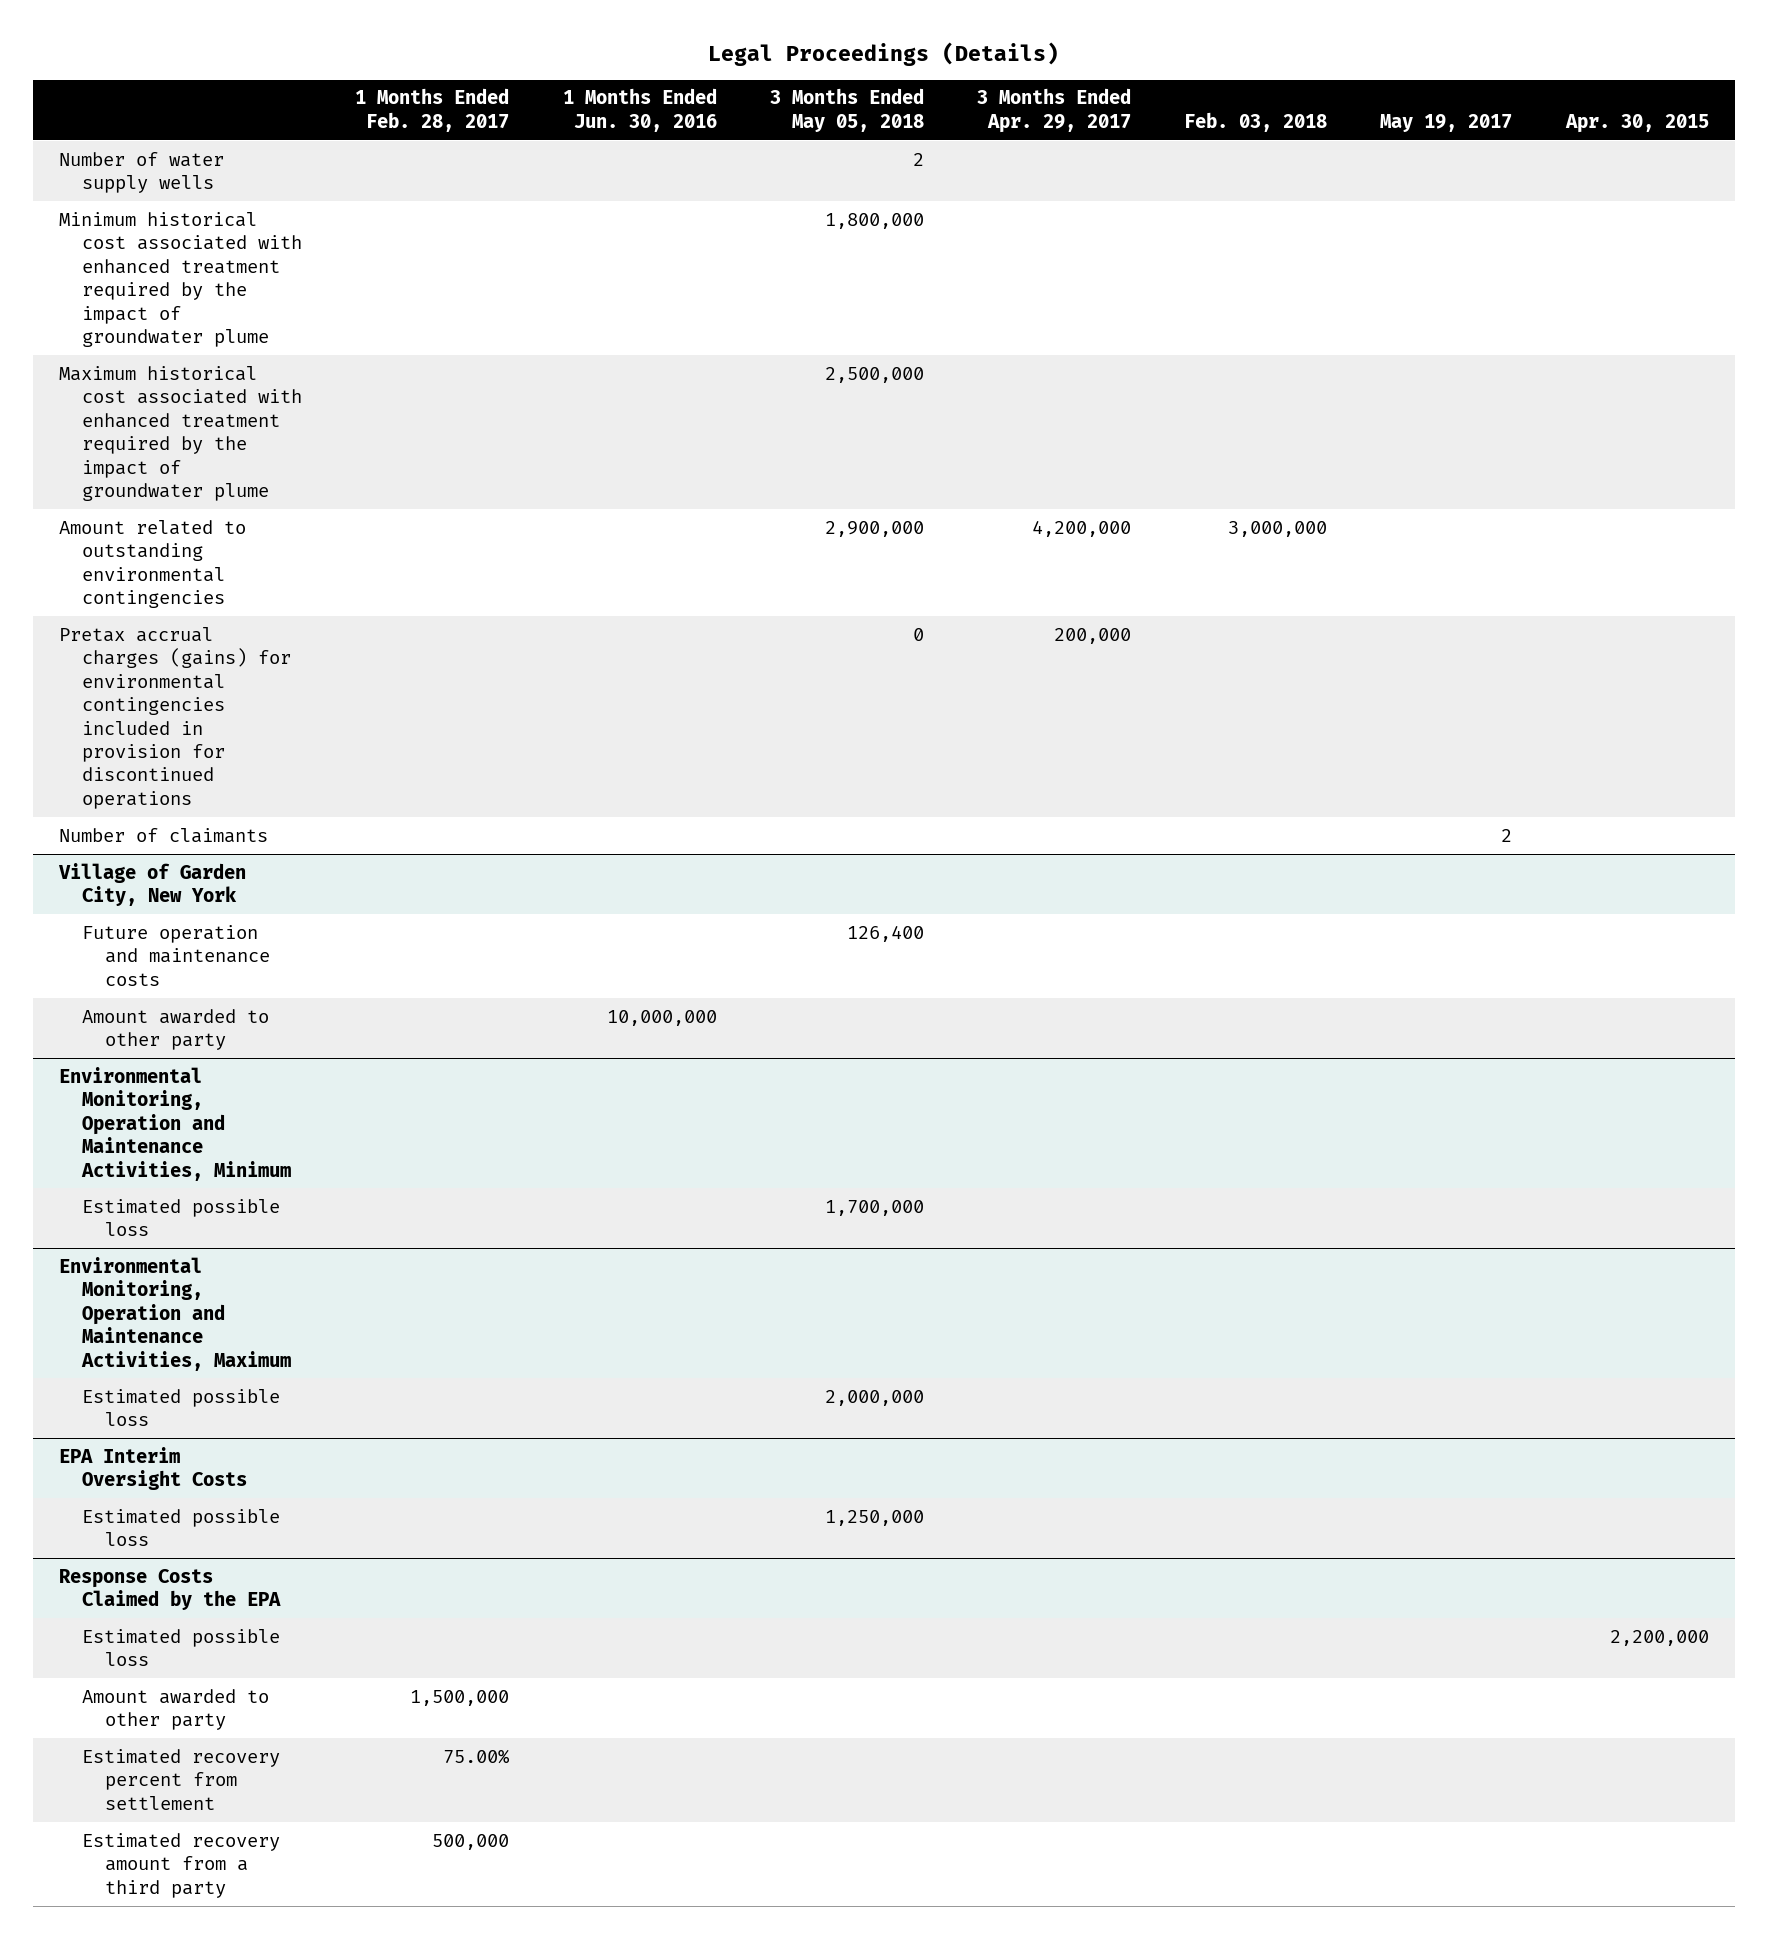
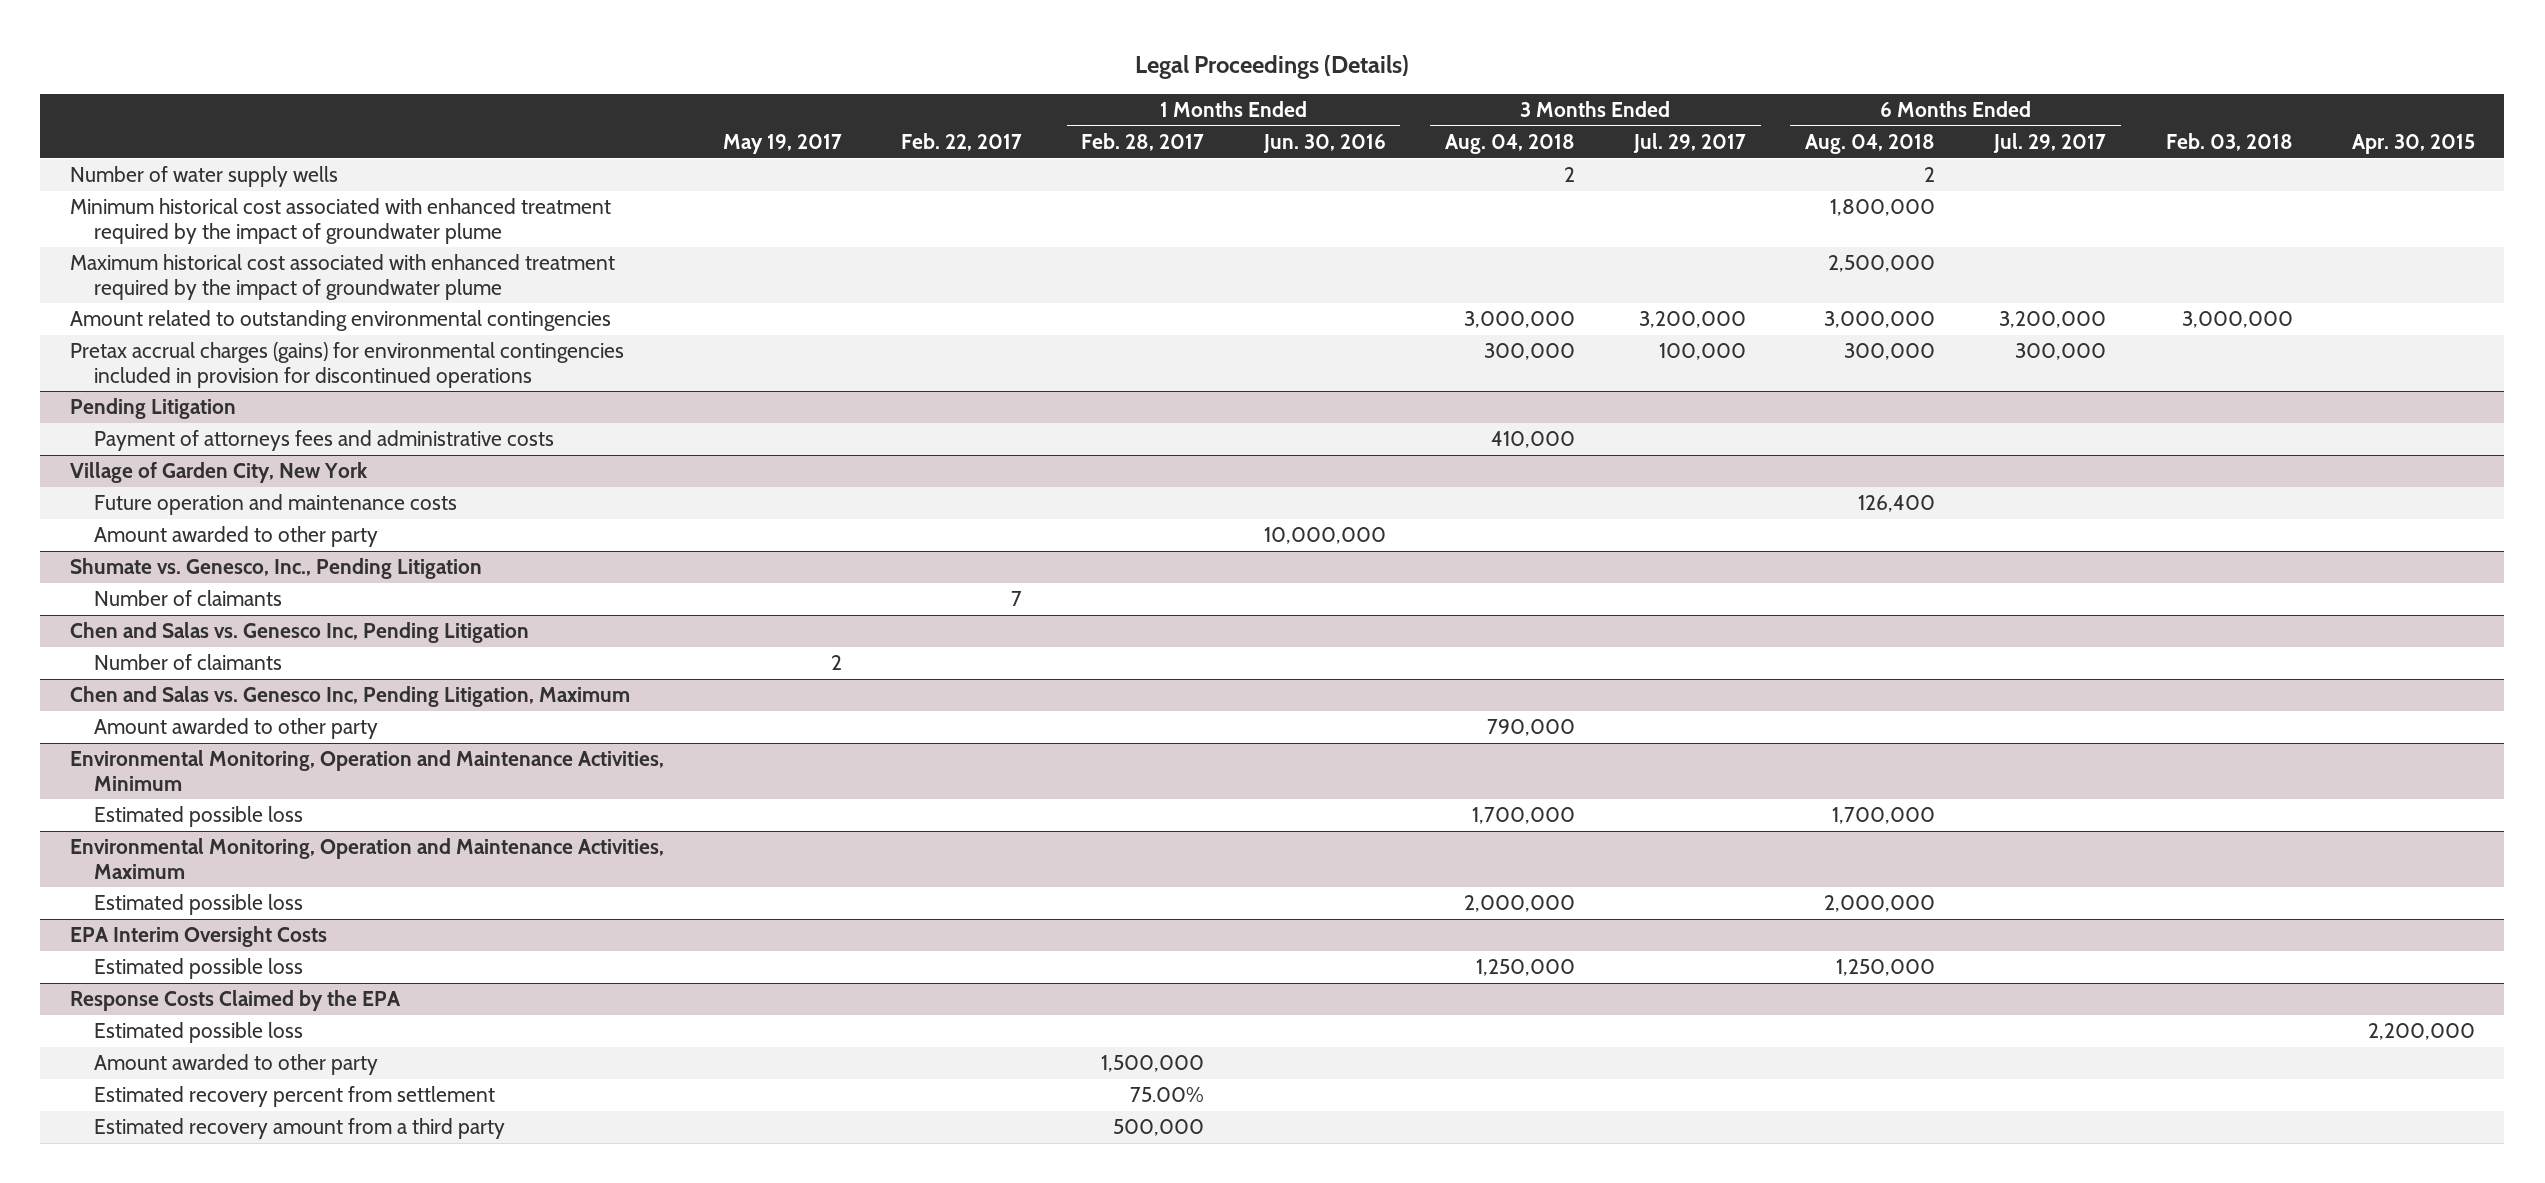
- | 1 Months Ended Feb. 28, 2017 | 1 Months Ended Jun. 30, 2016 | 3 Months Ended May 05, 2018 | 3 Months Ended Apr. 29, 2017 | Feb. 03, 2018 | May 19, 2017 | Apr. 30, 2015
+ | May 19, 2017 | Feb. 22, 2017 | 1 Months Ended Feb. 28, 2017 | 1 Months Ended Jun. 30, 2016 | 3 Months Ended Aug. 04, 2018 | 3 Months Ended Jul. 29, 2017 | 6 Months Ended Aug. 04, 2018 | 6 Months Ended Jul. 29, 2017 | Feb. 03, 2018 | Apr. 30, 2015
- Number of claimants | | | | | | 2 |
+ Pending Litigation
+ Payment of attorneys fees and administrative costs | | | | | 410,000 | | | | |
+ Shumate vs. Genesco, Inc., Pending Litigation
+ Number of claimants | | 7 | | | | | | | |
+ Chen and Salas vs. Genesco Inc, Pending Litigation
+ Number of claimants | 2 | | | | | | | | |
+ Chen and Salas vs. Genesco Inc, Pending Litigation, Maximum
+ Amount awarded to other party | | | | | 790,000 | | | | |

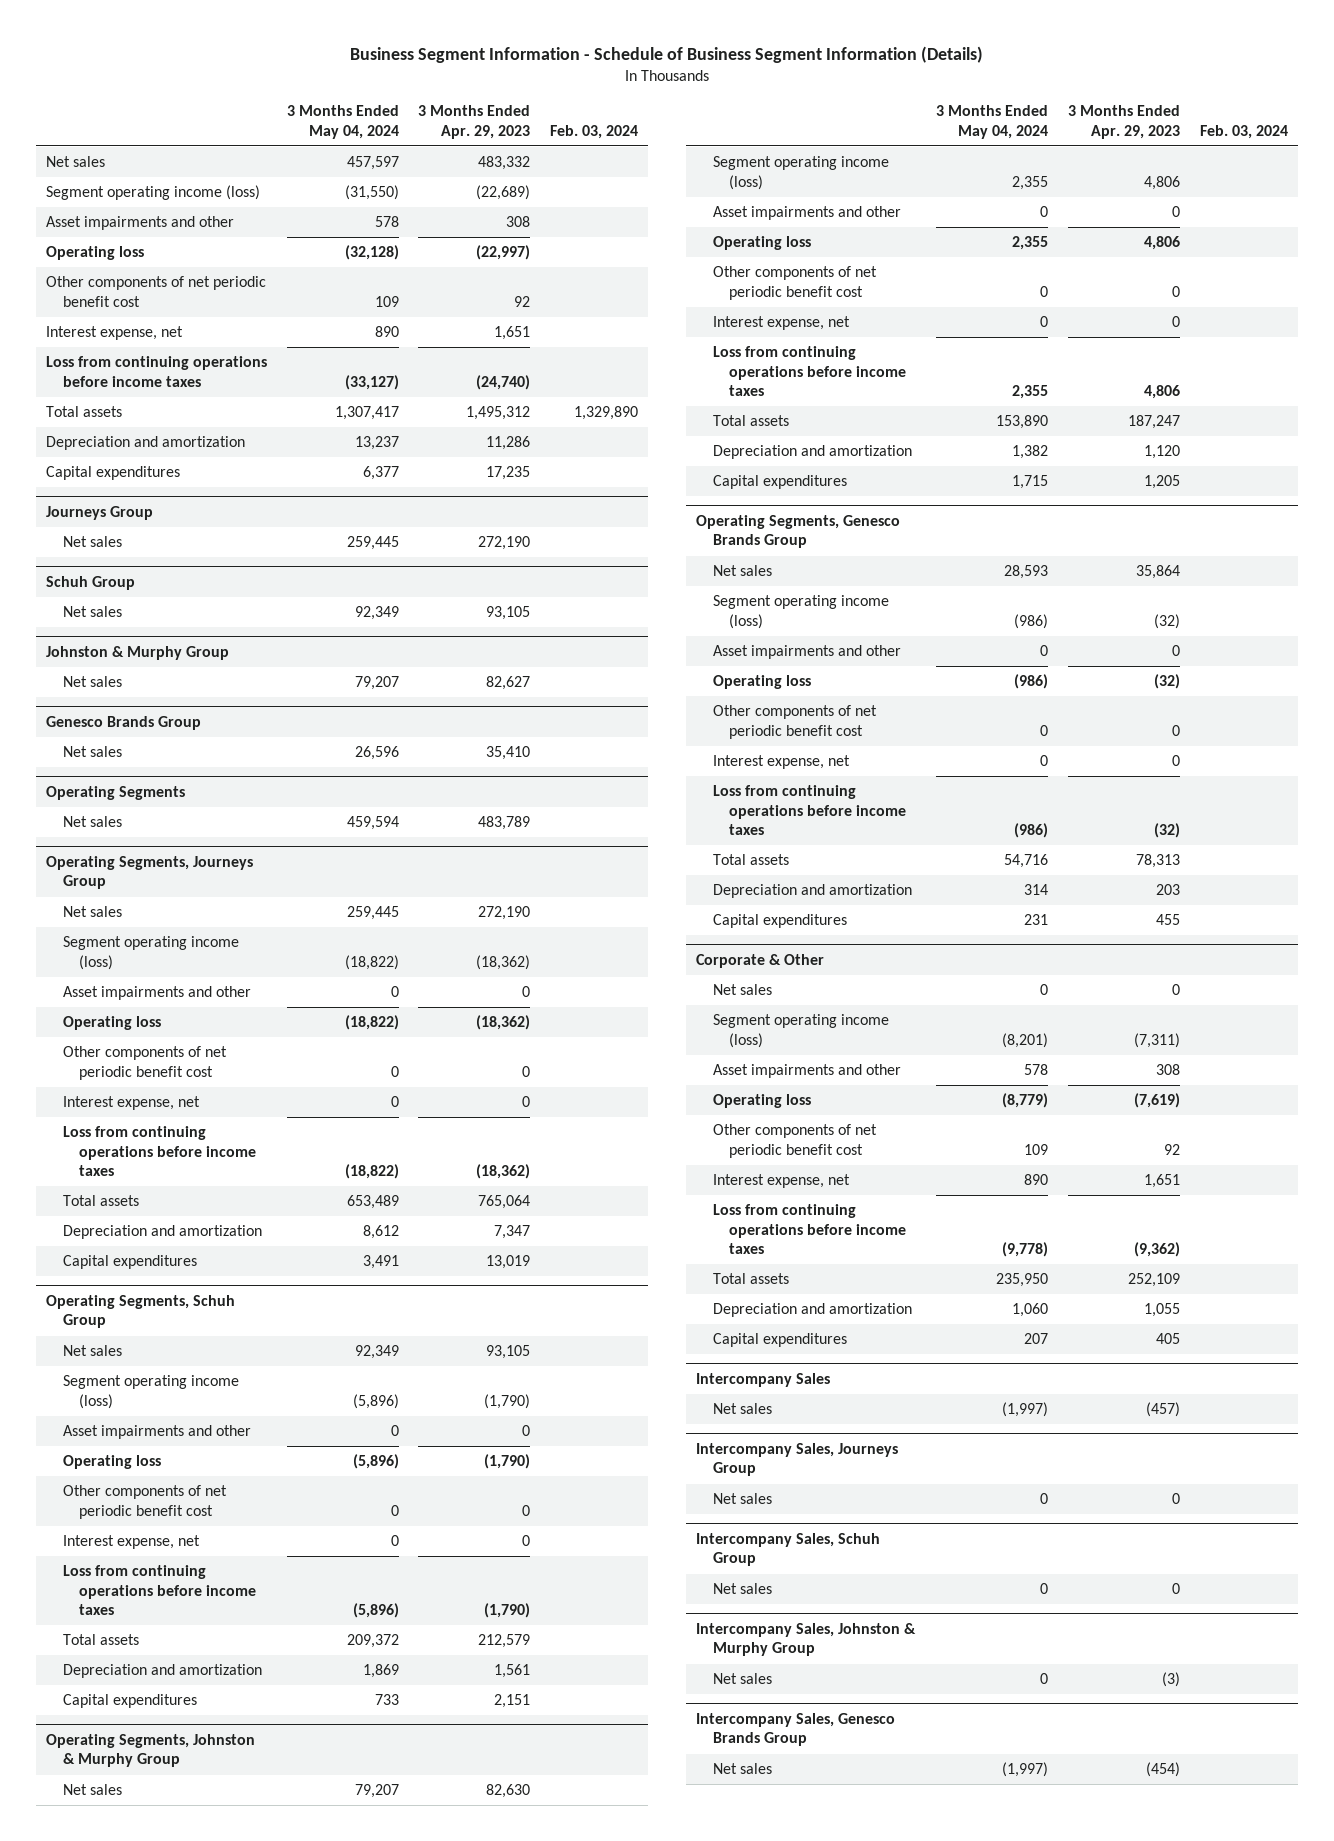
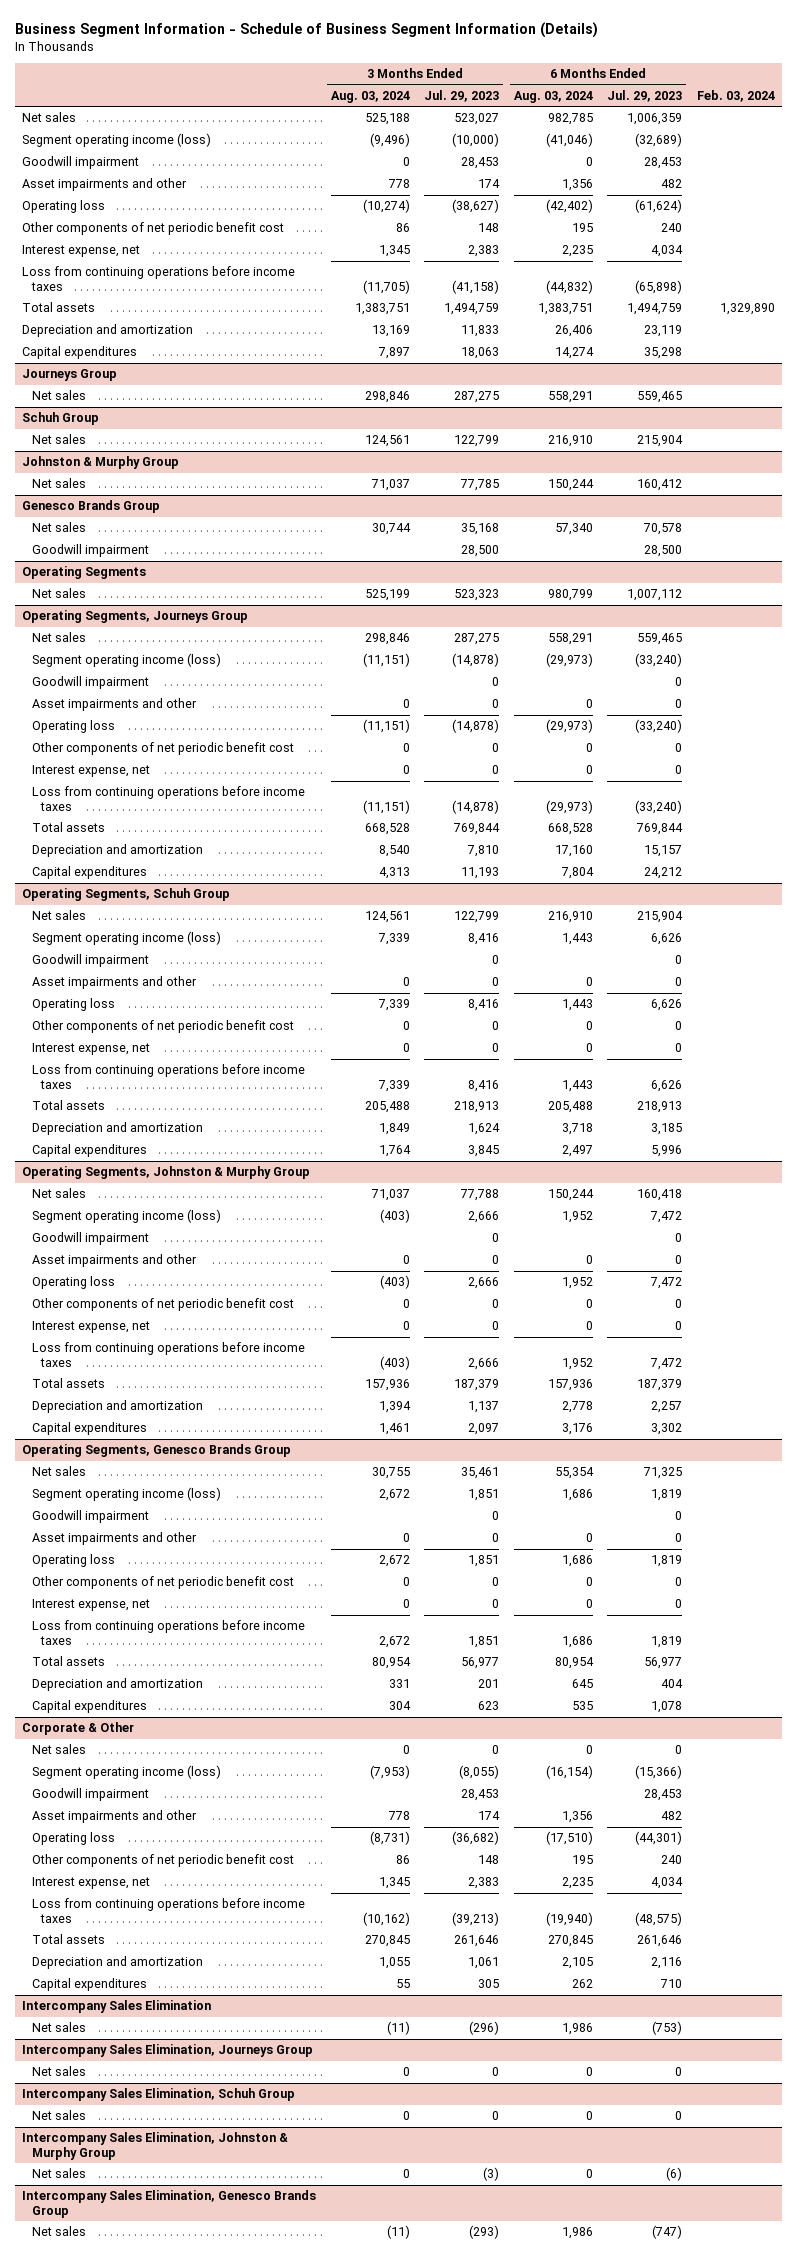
- | 3 Months Ended May 04, 2024 | 3 Months Ended Apr. 29, 2023 | Feb. 03, 2024
+ | 3 Months Ended Aug. 03, 2024 | 3 Months Ended Jul. 29, 2023 | 6 Months Ended Aug. 03, 2024 | 6 Months Ended Jul. 29, 2023 | Feb. 03, 2024
+ Goodwill impairment | 0 | 28,453 | 0 | 28,453 |
@ Genesco Brands Group
+ Goodwill impairment | | 28,500 | | 28,500 |
@ Operating Segments, Journeys Group
+ Goodwill impairment | | 0 | | 0 |
@ Operating Segments, Schuh Group
+ Goodwill impairment | | 0 | | 0 |
@ Operating Segments, Johnston & Murphy Group
+ Goodwill impairment | | 0 | | 0 |
@ Operating Segments, Genesco Brands Group
+ Goodwill impairment | | 0 | | 0 |
@ Corporate & Other
+ Goodwill impairment | | 28,453 | | 28,453 |
- Intercompany Sales
+ Intercompany Sales Elimination
- Intercompany Sales, Journeys Group
+ Intercompany Sales Elimination, Journeys Group
- Intercompany Sales, Schuh Group
+ Intercompany Sales Elimination, Schuh Group
- Intercompany Sales, Johnston & Murphy Group
+ Intercompany Sales Elimination, Johnston & Murphy Group
- Intercompany Sales, Genesco Brands Group
+ Intercompany Sales Elimination, Genesco Brands Group

